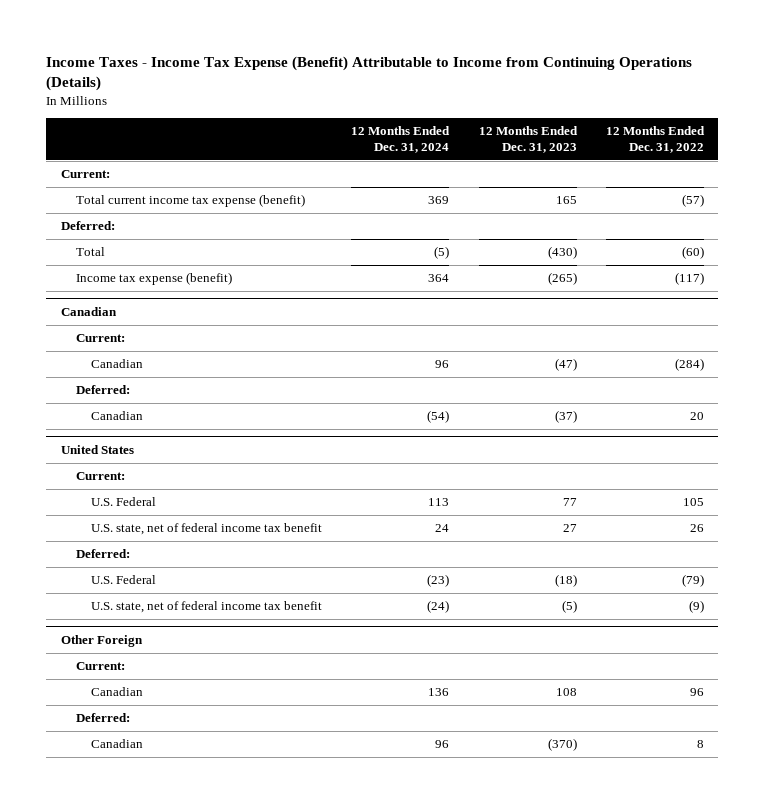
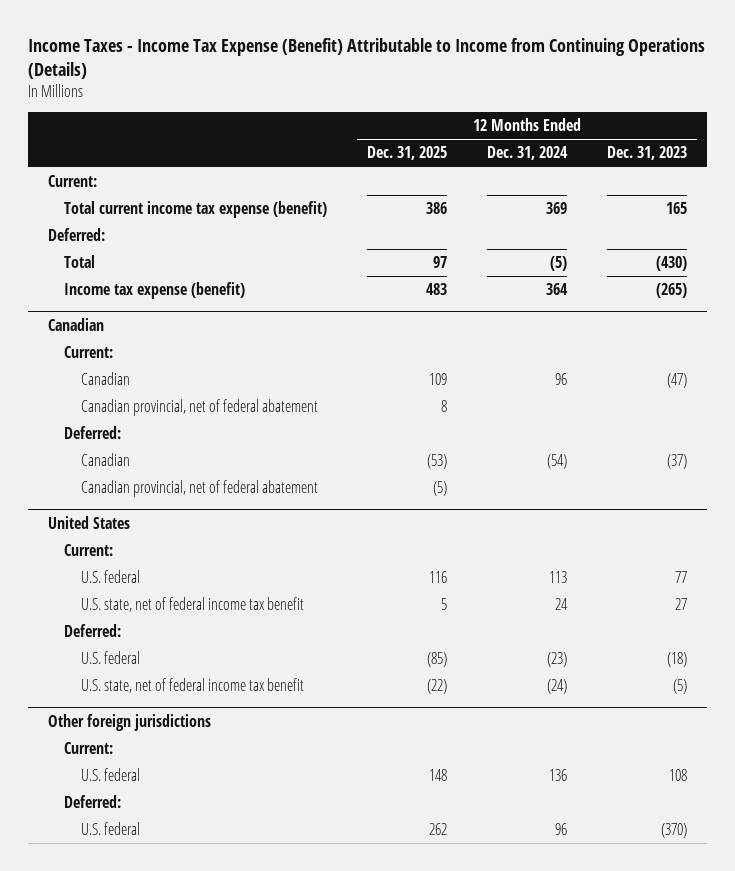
- | 12 Months Ended Dec. 31, 2024 | 12 Months Ended Dec. 31, 2023 | 12 Months Ended Dec. 31, 2022
+ | 12 Months Ended Dec. 31, 2025 | 12 Months Ended Dec. 31, 2024 | 12 Months Ended Dec. 31, 2023
@ Canadian
+ Canadian provincial, net of federal abatement | 8 | |
+ Canadian provincial, net of federal abatement | (5) | |
@ United States
- U.S. Federal | 113 | 77 | 105
+ U.S. federal | 116 | 113 | 77
- U.S. Federal | (23) | (18) | (79)
+ U.S. federal | (85) | (23) | (18)
- Other Foreign
+ Other foreign jurisdictions
- Canadian | 136 | 108 | 96
+ U.S. federal | 148 | 136 | 108
- Canadian | 96 | (370) | 8
+ U.S. federal | 262 | 96 | (370)

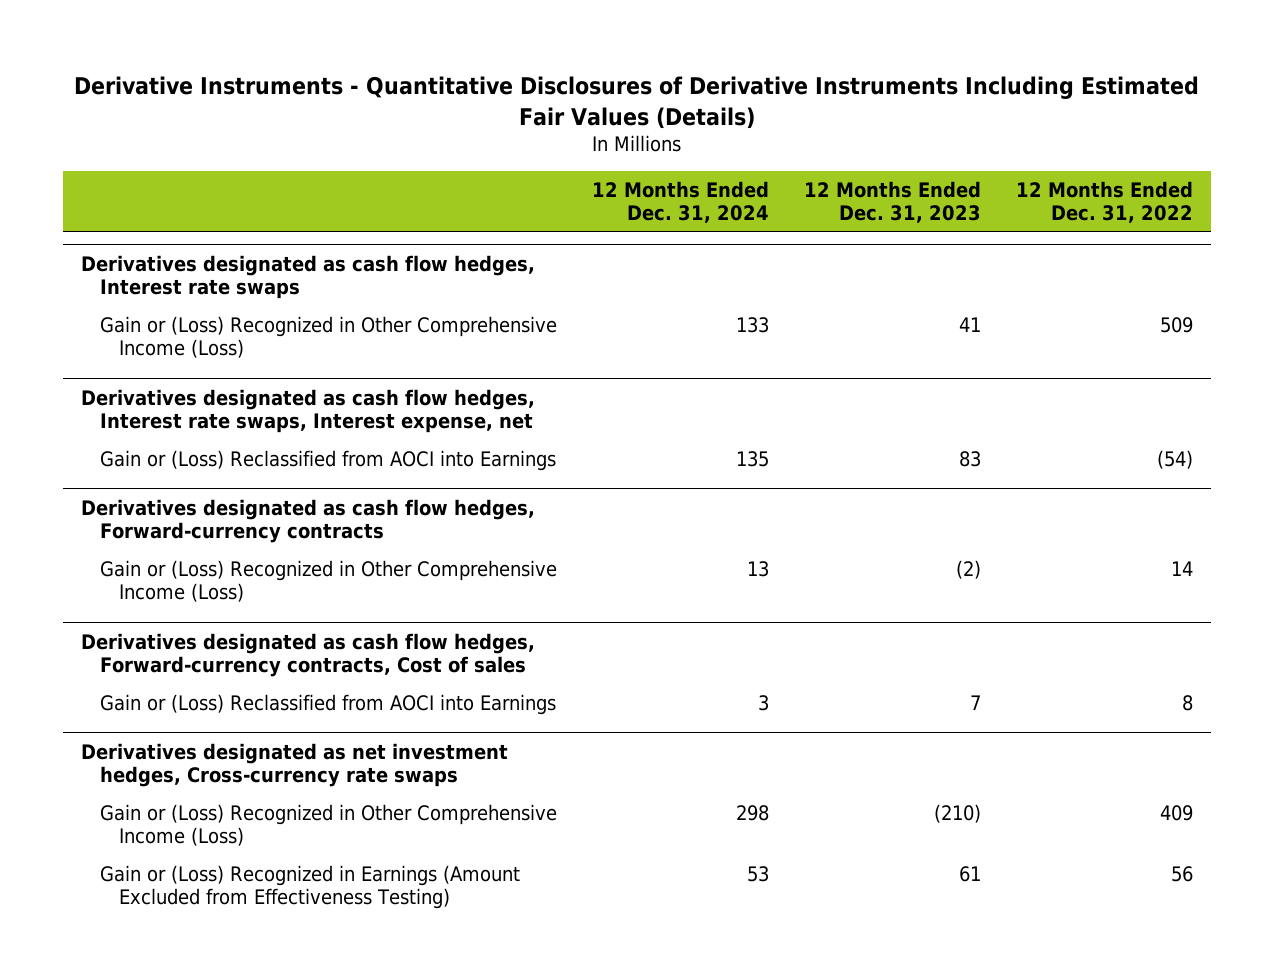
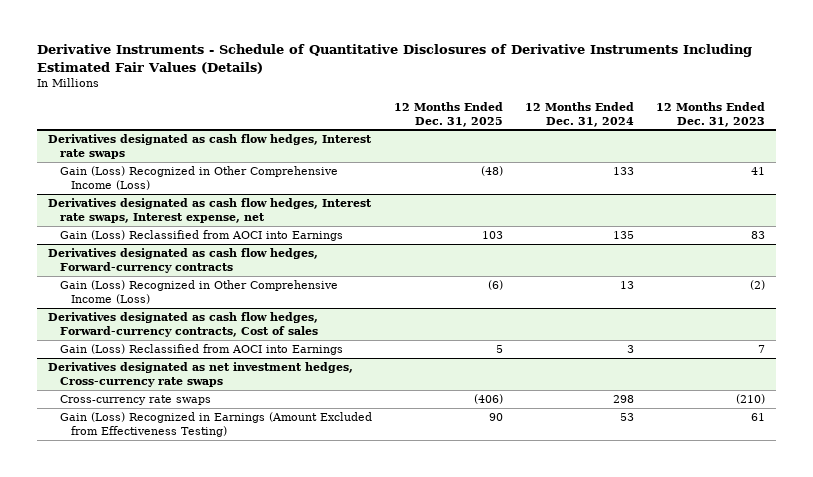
- Derivative Instruments - Quantitative Disclosures of Derivative Instruments Including Estimated Fair Values (Details)
+ Derivative Instruments - Schedule of Quantitative Disclosures of Derivative Instruments Including Estimated Fair Values (Details)
- | 12 Months Ended Dec. 31, 2024 | 12 Months Ended Dec. 31, 2023 | 12 Months Ended Dec. 31, 2022
+ | 12 Months Ended Dec. 31, 2025 | 12 Months Ended Dec. 31, 2024 | 12 Months Ended Dec. 31, 2023
@ Derivatives designated as cash flow hedges, Interest rate swaps
- Gain or (Loss) Recognized in Other Comprehensive Income (Loss) | 133 | 41 | 509
+ Gain (Loss) Recognized in Other Comprehensive Income (Loss) | (48) | 133 | 41
@ Derivatives designated as cash flow hedges, Interest rate swaps, Interest expense, net
- Gain or (Loss) Reclassified from AOCI into Earnings | 135 | 83 | (54)
+ Gain (Loss) Reclassified from AOCI into Earnings | 103 | 135 | 83
@ Derivatives designated as cash flow hedges, Forward-currency contracts
- Gain or (Loss) Recognized in Other Comprehensive Income (Loss) | 13 | (2) | 14
+ Gain (Loss) Recognized in Other Comprehensive Income (Loss) | (6) | 13 | (2)
@ Derivatives designated as cash flow hedges, Forward-currency contracts, Cost of sales
- Gain or (Loss) Reclassified from AOCI into Earnings | 3 | 7 | 8
+ Gain (Loss) Reclassified from AOCI into Earnings | 5 | 3 | 7
@ Derivatives designated as net investment hedges, Cross-currency rate swaps
- Gain or (Loss) Recognized in Other Comprehensive Income (Loss) | 298 | (210) | 409
- Gain or (Loss) Recognized in Earnings (Amount Excluded from Effectiveness Testing) | 53 | 61 | 56
+ Cross-currency rate swaps | (406) | 298 | (210)
+ Gain (Loss) Recognized in Earnings (Amount Excluded from Effectiveness Testing) | 90 | 53 | 61

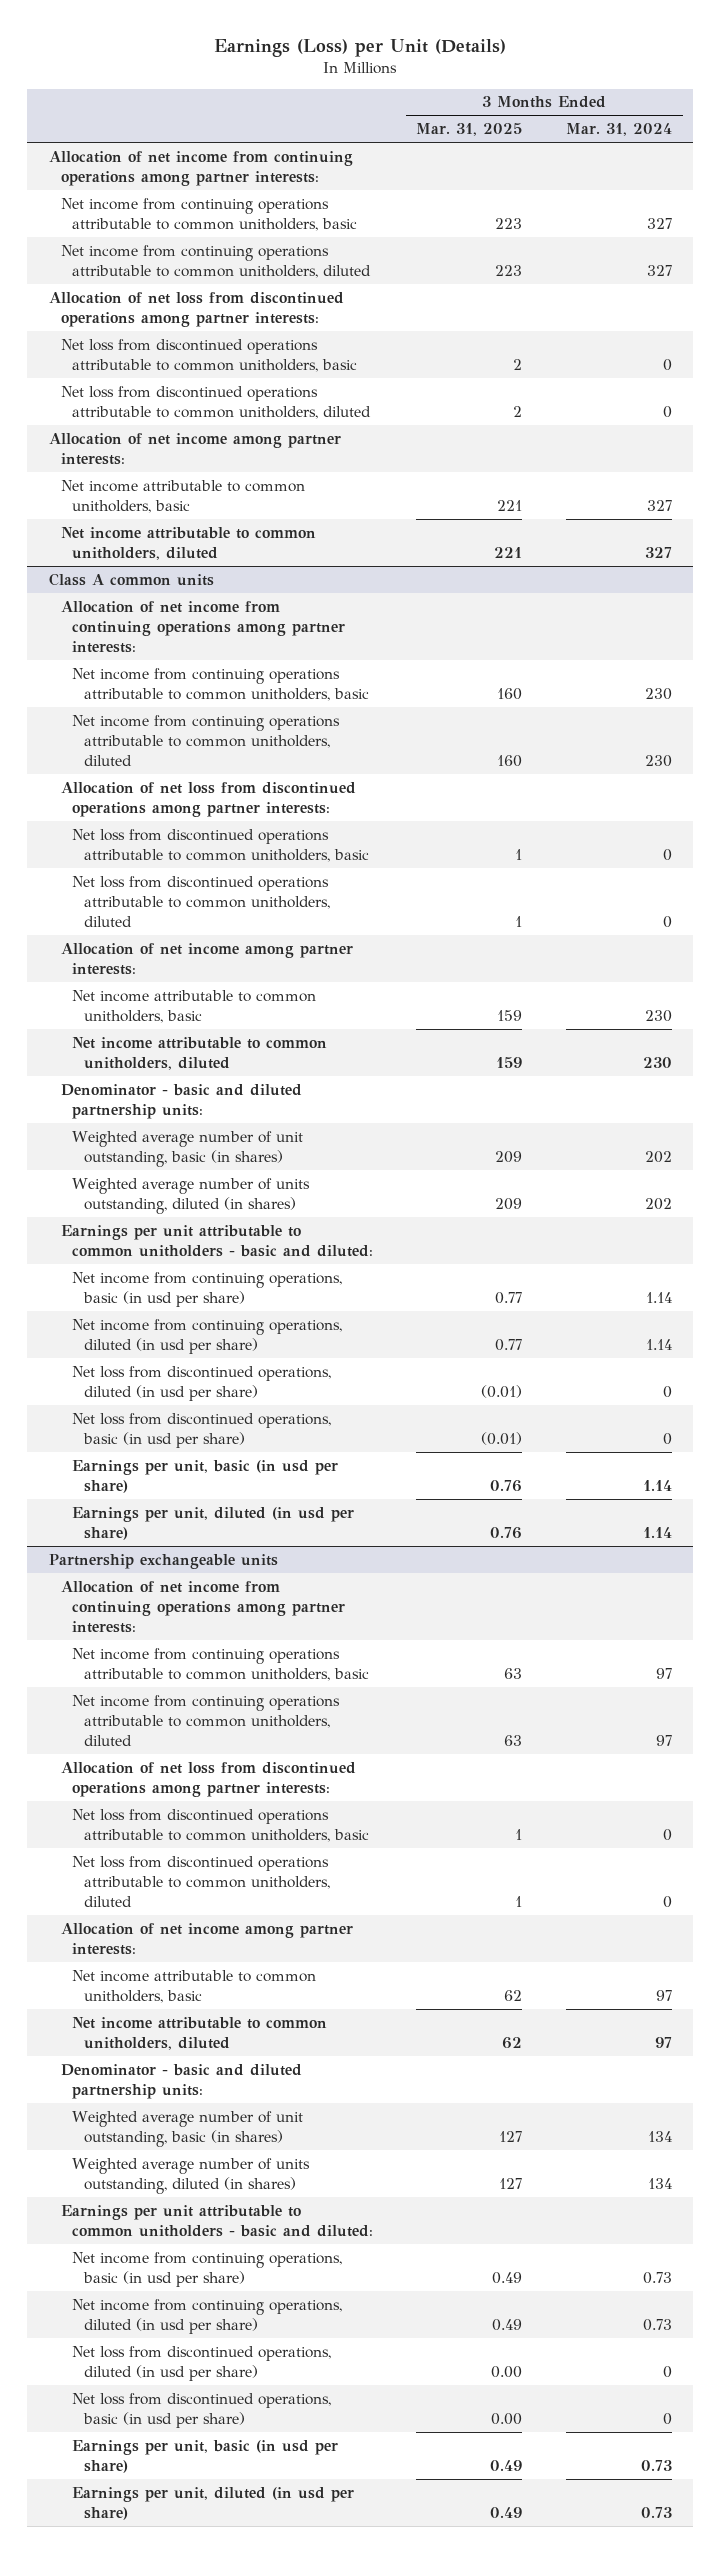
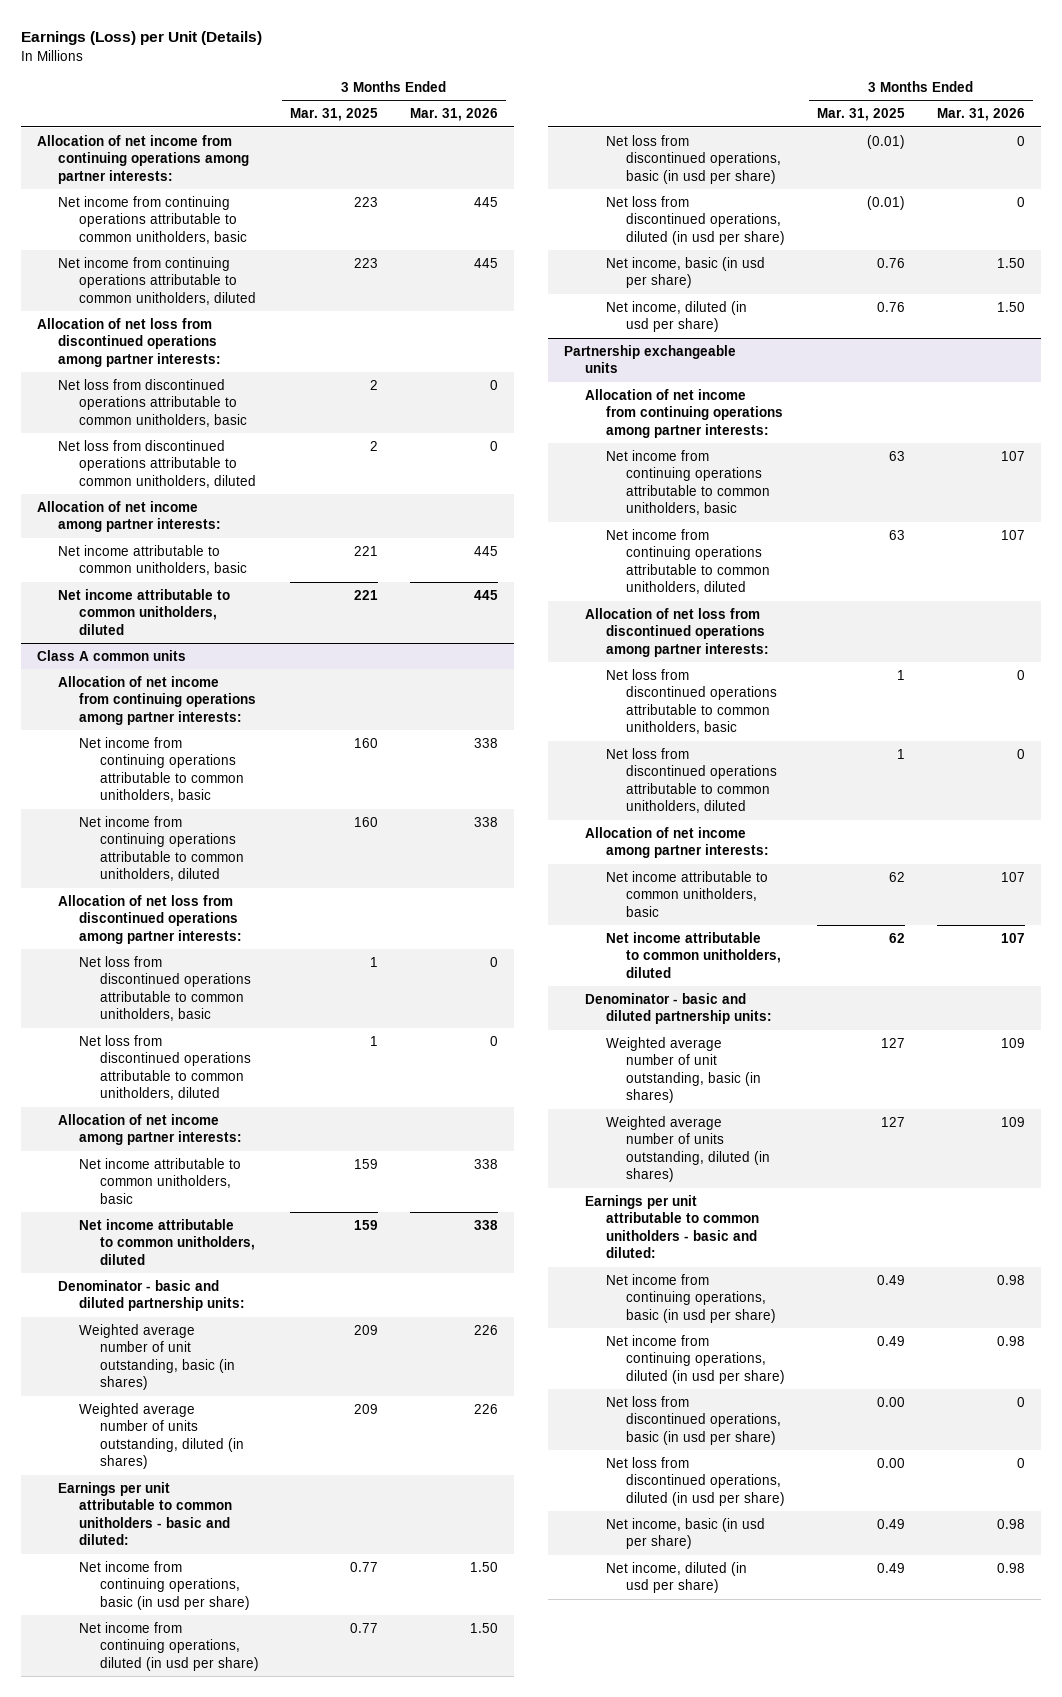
- | 3 Months Ended Mar. 31, 2025 | 3 Months Ended Mar. 31, 2024
+ | 3 Months Ended Mar. 31, 2025 | 3 Months Ended Mar. 31, 2026
@ Class A common units
- Earnings per unit, basic (in usd per share) | 0.76 | 1.14
- Earnings per unit, diluted (in usd per share) | 0.76 | 1.14
moved down: Net loss from discontinued operations, diluted (in usd per share) | (0.01) | 0
+ Net income, basic (in usd per share) | 0.76 | 1.50
+ Net income, diluted (in usd per share) | 0.76 | 1.50
@ Partnership exchangeable units
- Earnings per unit, basic (in usd per share) | 0.49 | 0.73
- Earnings per unit, diluted (in usd per share) | 0.49 | 0.73
moved down: Net loss from discontinued operations, diluted (in usd per share) | 0.00 | 0
+ Net income, basic (in usd per share) | 0.49 | 0.98
+ Net income, diluted (in usd per share) | 0.49 | 0.98

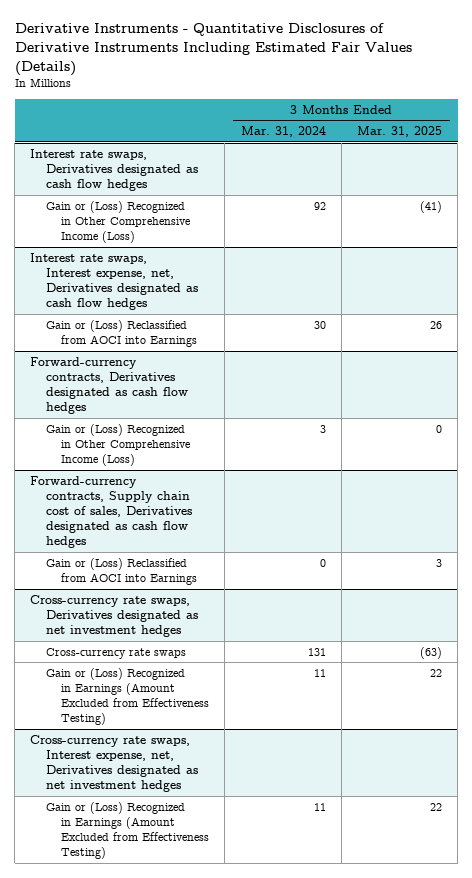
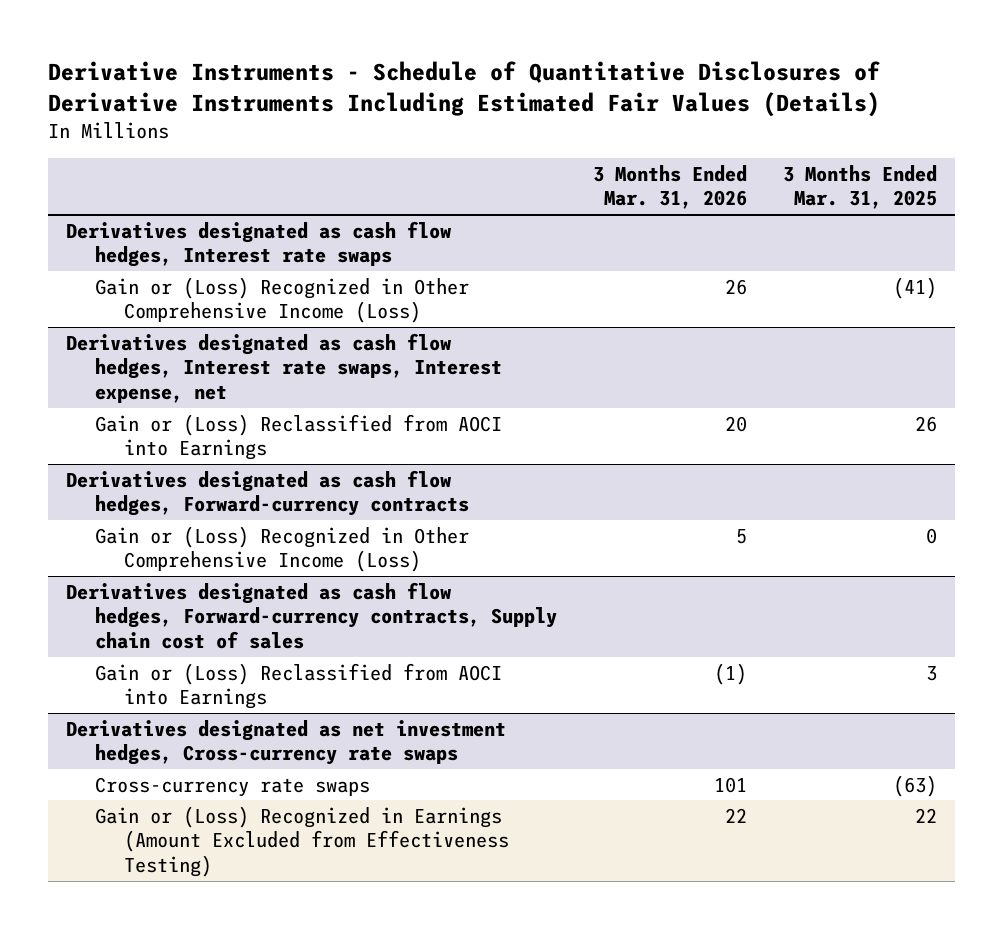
- Derivative Instruments - Quantitative Disclosures of Derivative Instruments Including Estimated Fair Values (Details)
+ Derivative Instruments - Schedule of Quantitative Disclosures of Derivative Instruments Including Estimated Fair Values (Details)
- | 3 Months Ended Mar. 31, 2024 | 3 Months Ended Mar. 31, 2025
+ | 3 Months Ended Mar. 31, 2026 | 3 Months Ended Mar. 31, 2025
- Interest rate swaps, Derivatives designated as cash flow hedges
+ Derivatives designated as cash flow hedges, Interest rate swaps
- Interest rate swaps, Interest expense, net, Derivatives designated as cash flow hedges
+ Derivatives designated as cash flow hedges, Interest rate swaps, Interest expense, net
- Forward-currency contracts, Derivatives designated as cash flow hedges
+ Derivatives designated as cash flow hedges, Forward-currency contracts
- Forward-currency contracts, Supply chain cost of sales, Derivatives designated as cash flow hedges
+ Derivatives designated as cash flow hedges, Forward-currency contracts, Supply chain cost of sales
- Cross-currency rate swaps, Derivatives designated as net investment hedges
+ Derivatives designated as net investment hedges, Cross-currency rate swaps
- Cross-currency rate swaps, Interest expense, net, Derivatives designated as net investment hedges
- Gain or (Loss) Recognized in Earnings (Amount Excluded from Effectiveness Testing) | 11 | 22

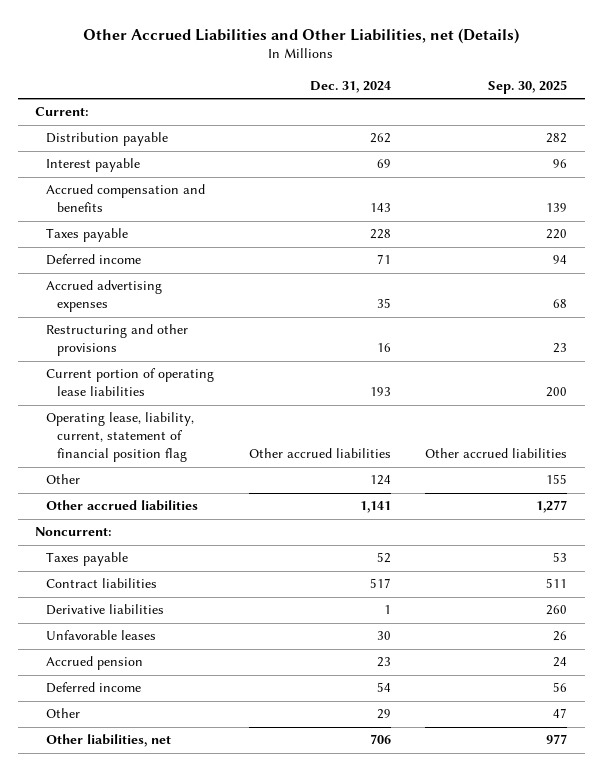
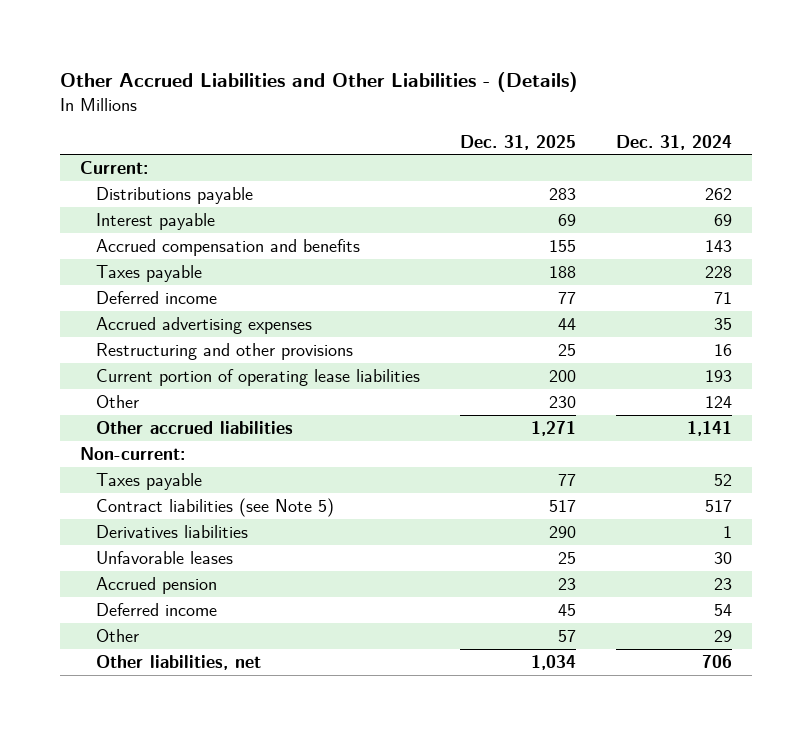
- Other Accrued Liabilities and Other Liabilities, net (Details)
+ Other Accrued Liabilities and Other Liabilities - (Details)
- | Dec. 31, 2024 | Sep. 30, 2025
+ | Dec. 31, 2025 | Dec. 31, 2024
- Distribution payable | 262 | 282
+ Distributions payable | 283 | 262
- Operating lease, liability, current, statement of financial position flag | Other accrued liabilities | Other accrued liabilities
- Noncurrent:
+ Non-current:
- Contract liabilities | 517 | 511
- Derivative liabilities | 1 | 260
+ Contract liabilities (see Note 5) | 517 | 517
+ Derivatives liabilities | 290 | 1

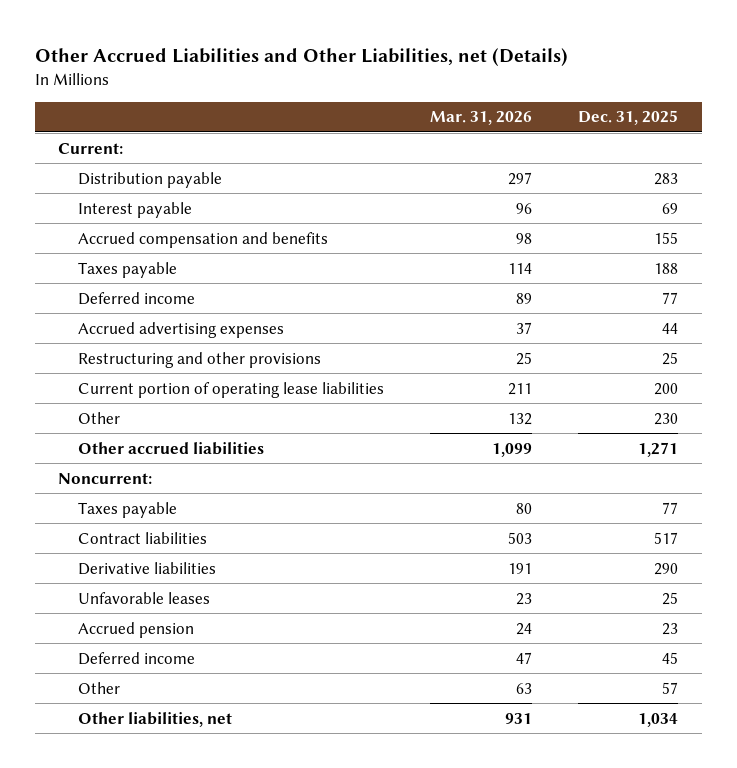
- Other Accrued Liabilities and Other Liabilities - (Details)
+ Other Accrued Liabilities and Other Liabilities, net (Details)
- | Dec. 31, 2025 | Dec. 31, 2024
+ | Mar. 31, 2026 | Dec. 31, 2025
- Distributions payable | 283 | 262
+ Distribution payable | 297 | 283
- Non-current:
+ Noncurrent:
- Contract liabilities (see Note 5) | 517 | 517
- Derivatives liabilities | 290 | 1
+ Contract liabilities | 503 | 517
+ Derivative liabilities | 191 | 290

